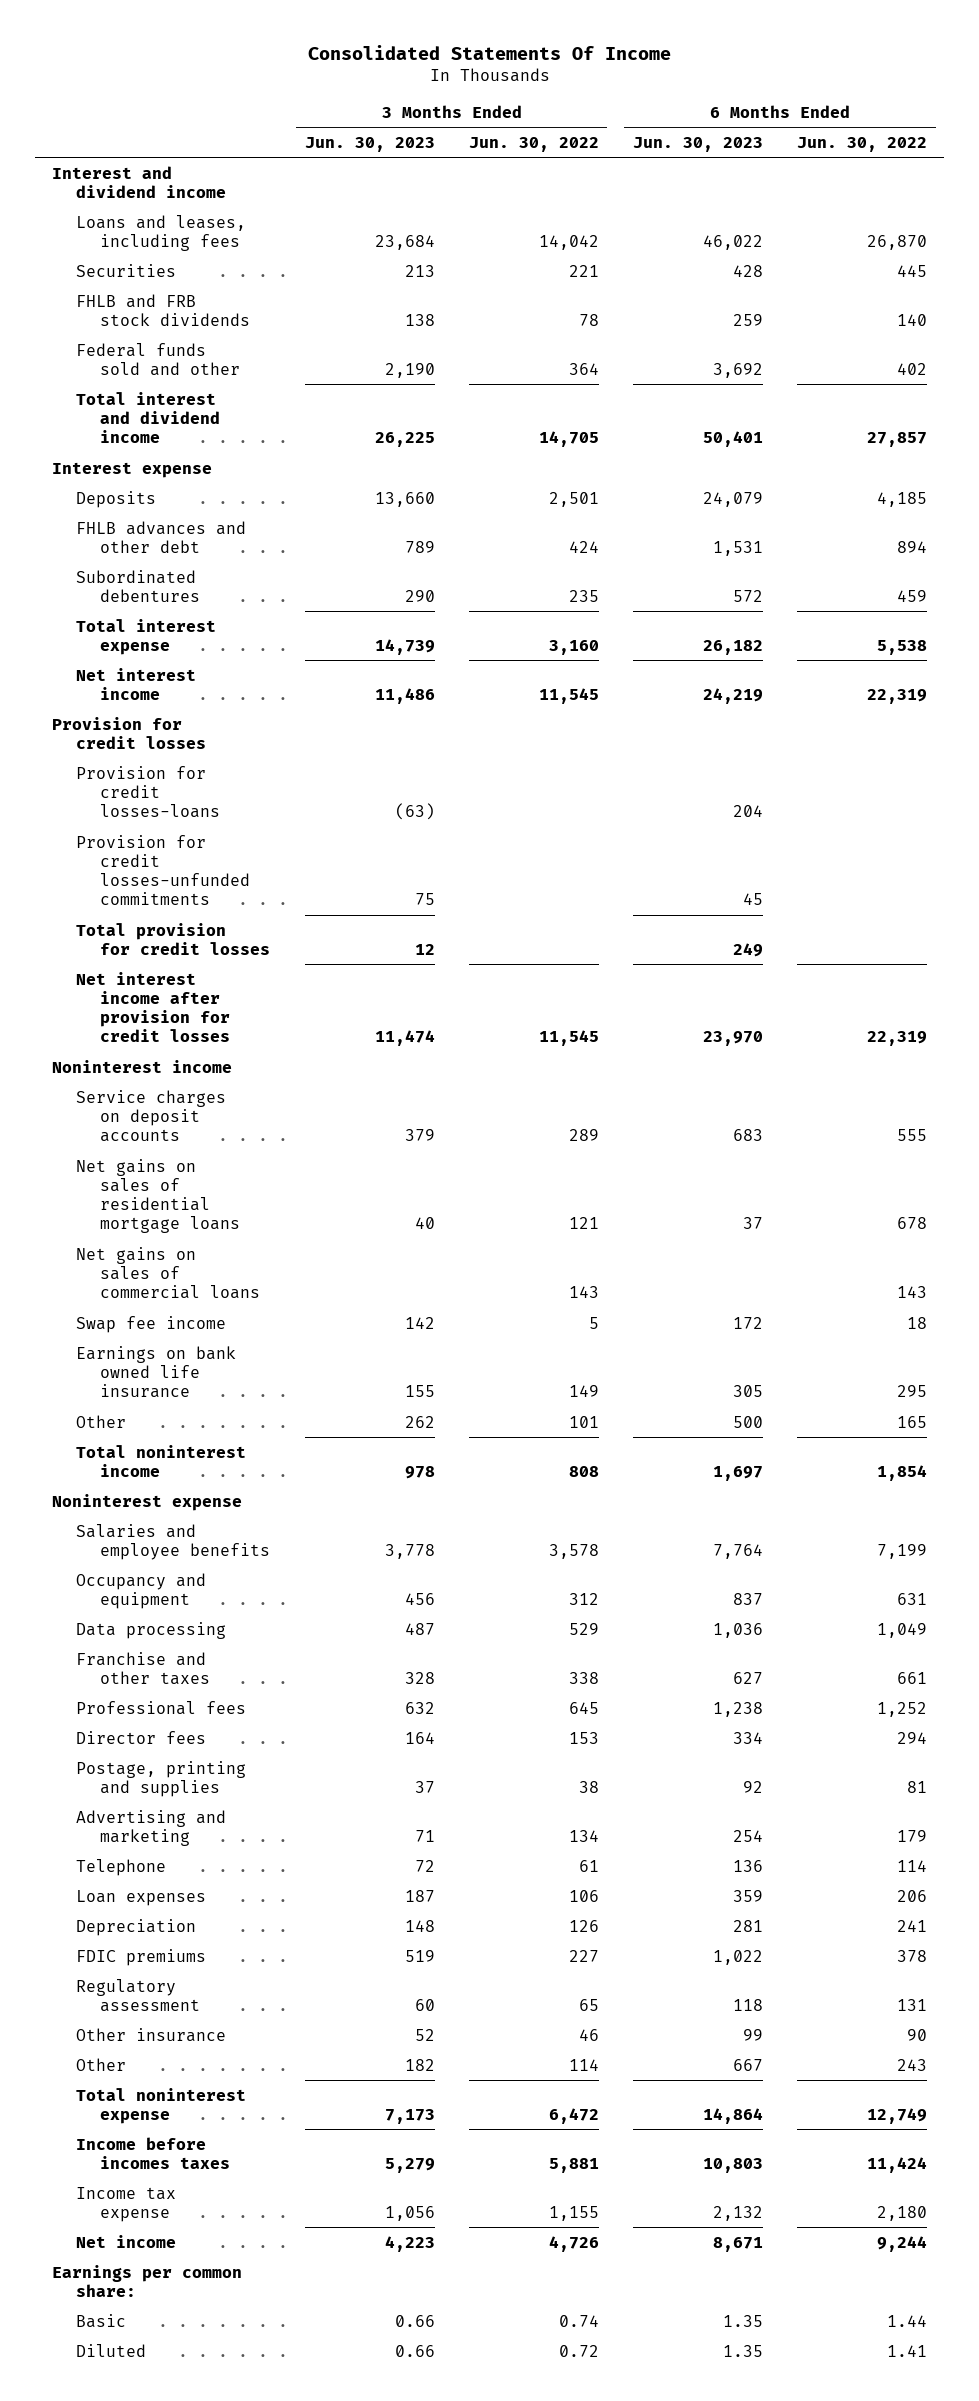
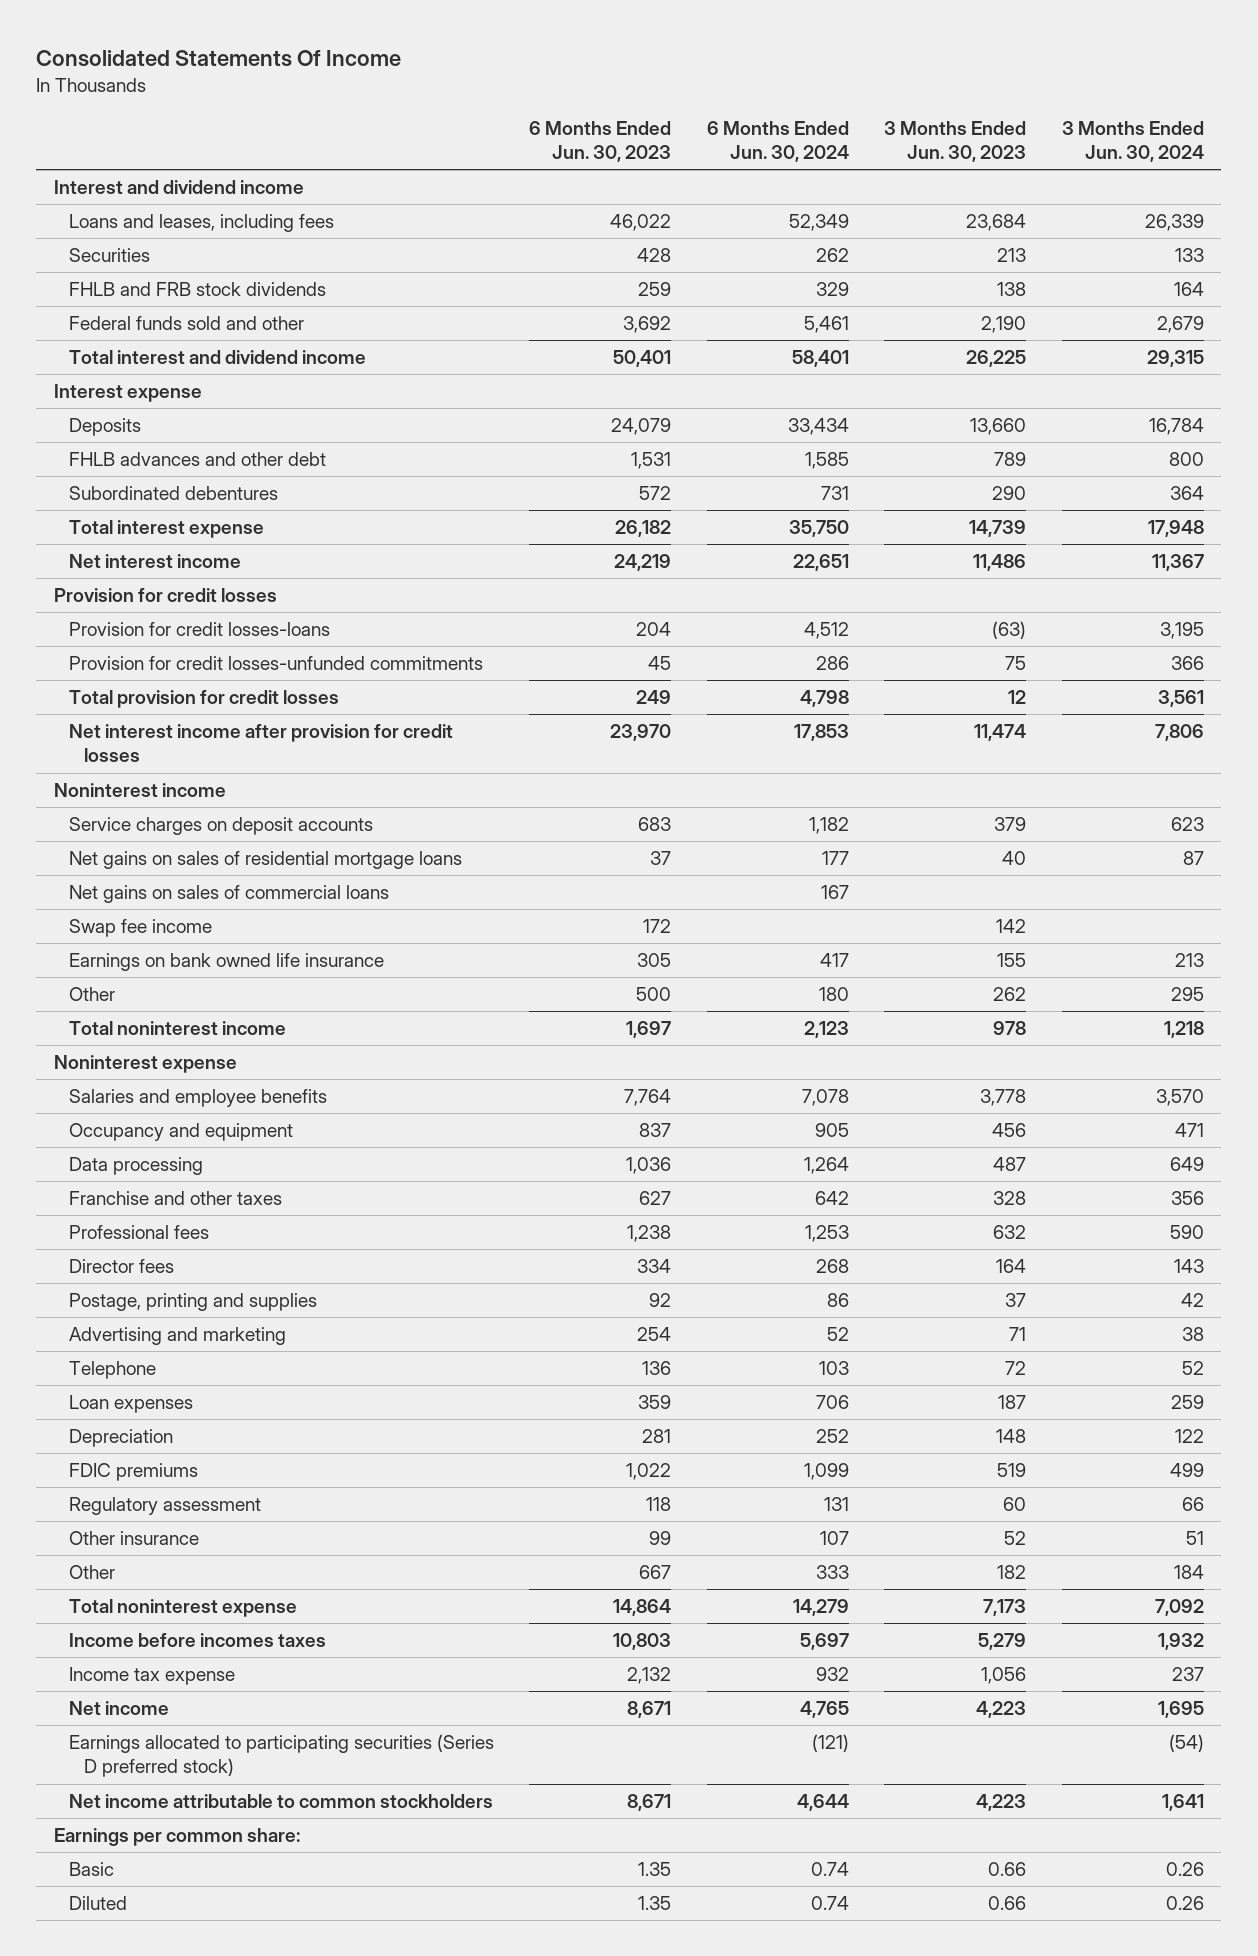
- | 3 Months Ended Jun. 30, 2023 | 3 Months Ended Jun. 30, 2022 | 6 Months Ended Jun. 30, 2023 | 6 Months Ended Jun. 30, 2022
+ | 6 Months Ended Jun. 30, 2023 | 6 Months Ended Jun. 30, 2024 | 3 Months Ended Jun. 30, 2023 | 3 Months Ended Jun. 30, 2024
+ Earnings allocated to participating securities (Series D preferred stock) | | (121) | | (54)
+ Net income attributable to common stockholders | 8,671 | 4,644 | 4,223 | 1,641

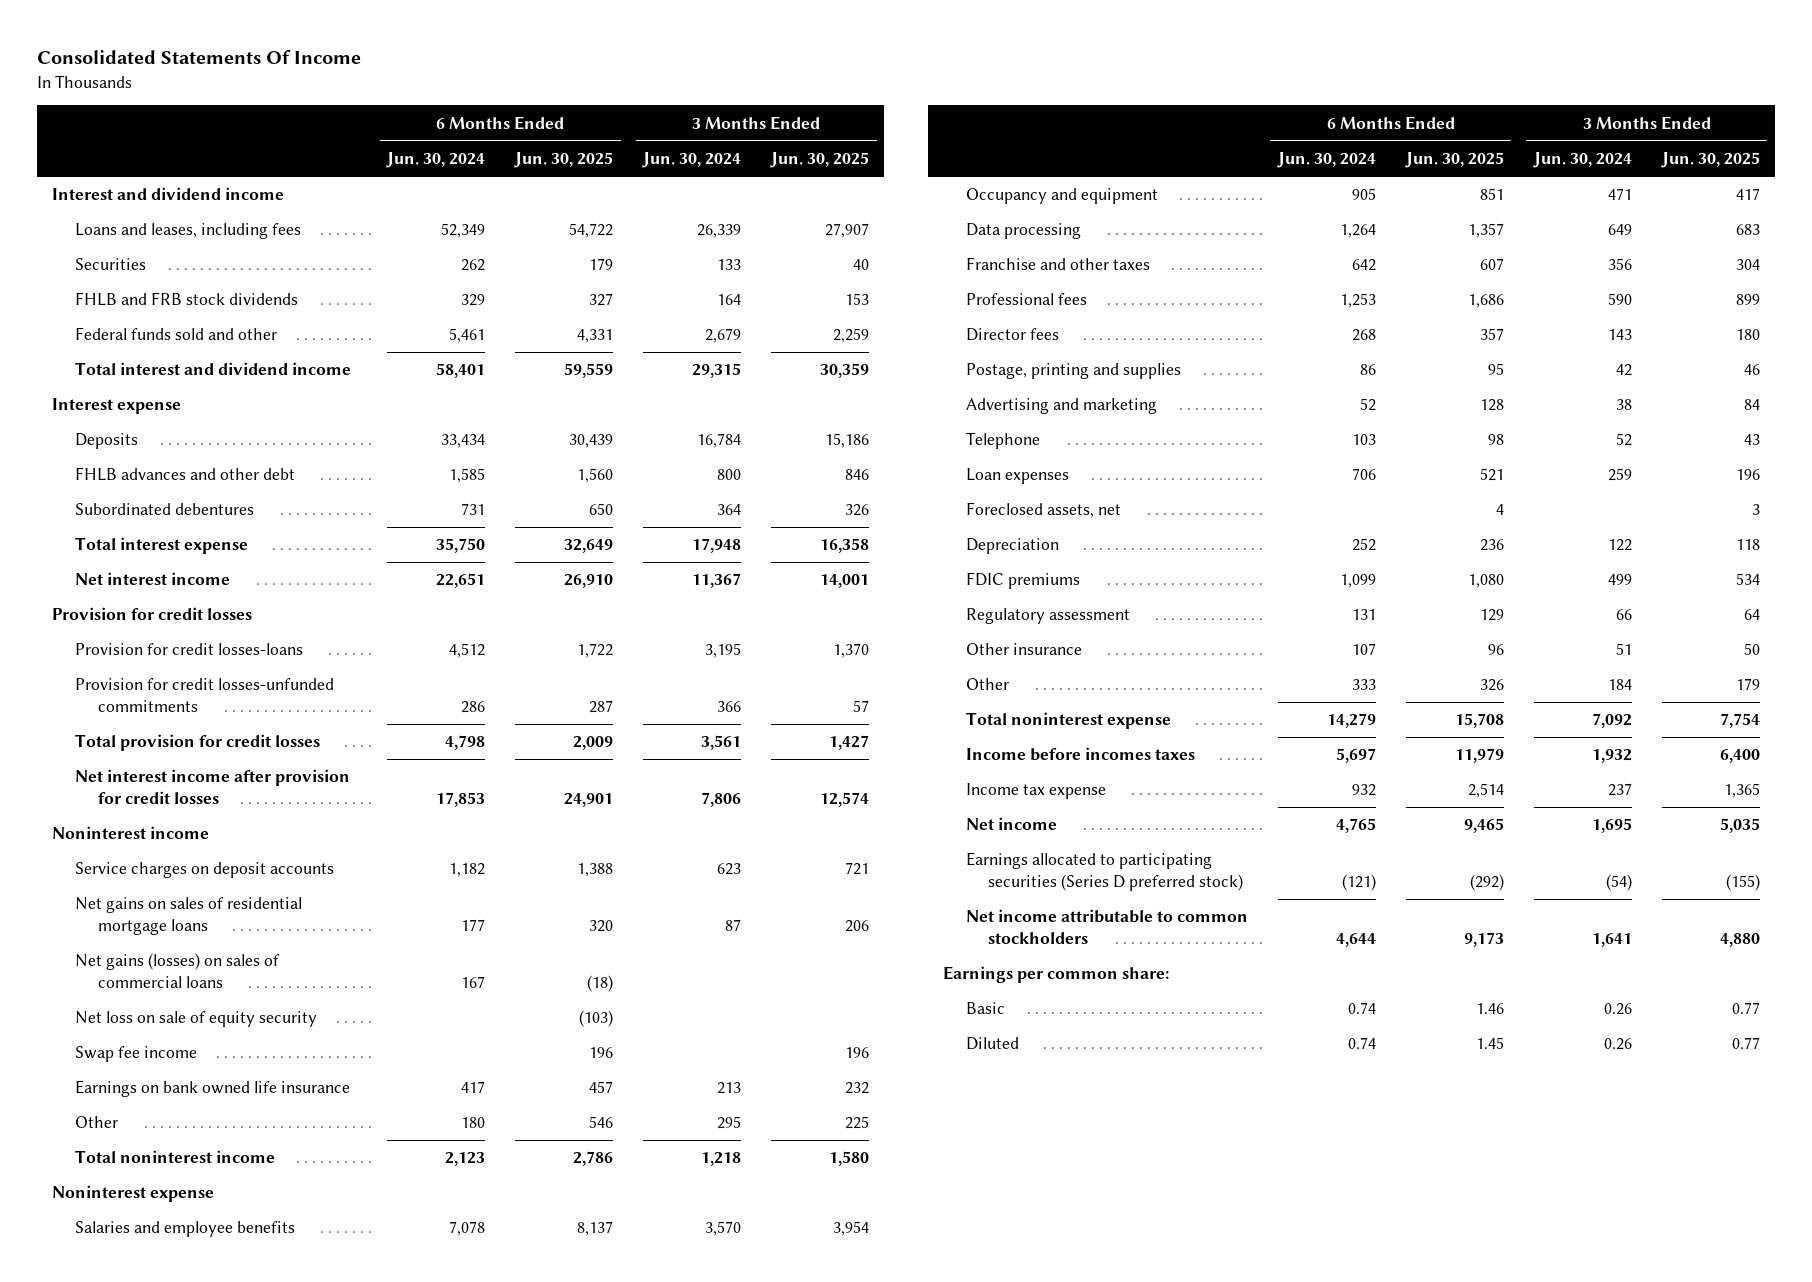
- | 6 Months Ended Jun. 30, 2023 | 6 Months Ended Jun. 30, 2024 | 3 Months Ended Jun. 30, 2023 | 3 Months Ended Jun. 30, 2024
+ | 6 Months Ended Jun. 30, 2024 | 6 Months Ended Jun. 30, 2025 | 3 Months Ended Jun. 30, 2024 | 3 Months Ended Jun. 30, 2025
- Net gains on sales of commercial loans | | 167 | |
+ Net gains (losses) on sales of commercial loans | 167 | (18) | |
+ Net loss on sale of equity security | | (103) | |
+ Foreclosed assets, net | | 4 | | 3

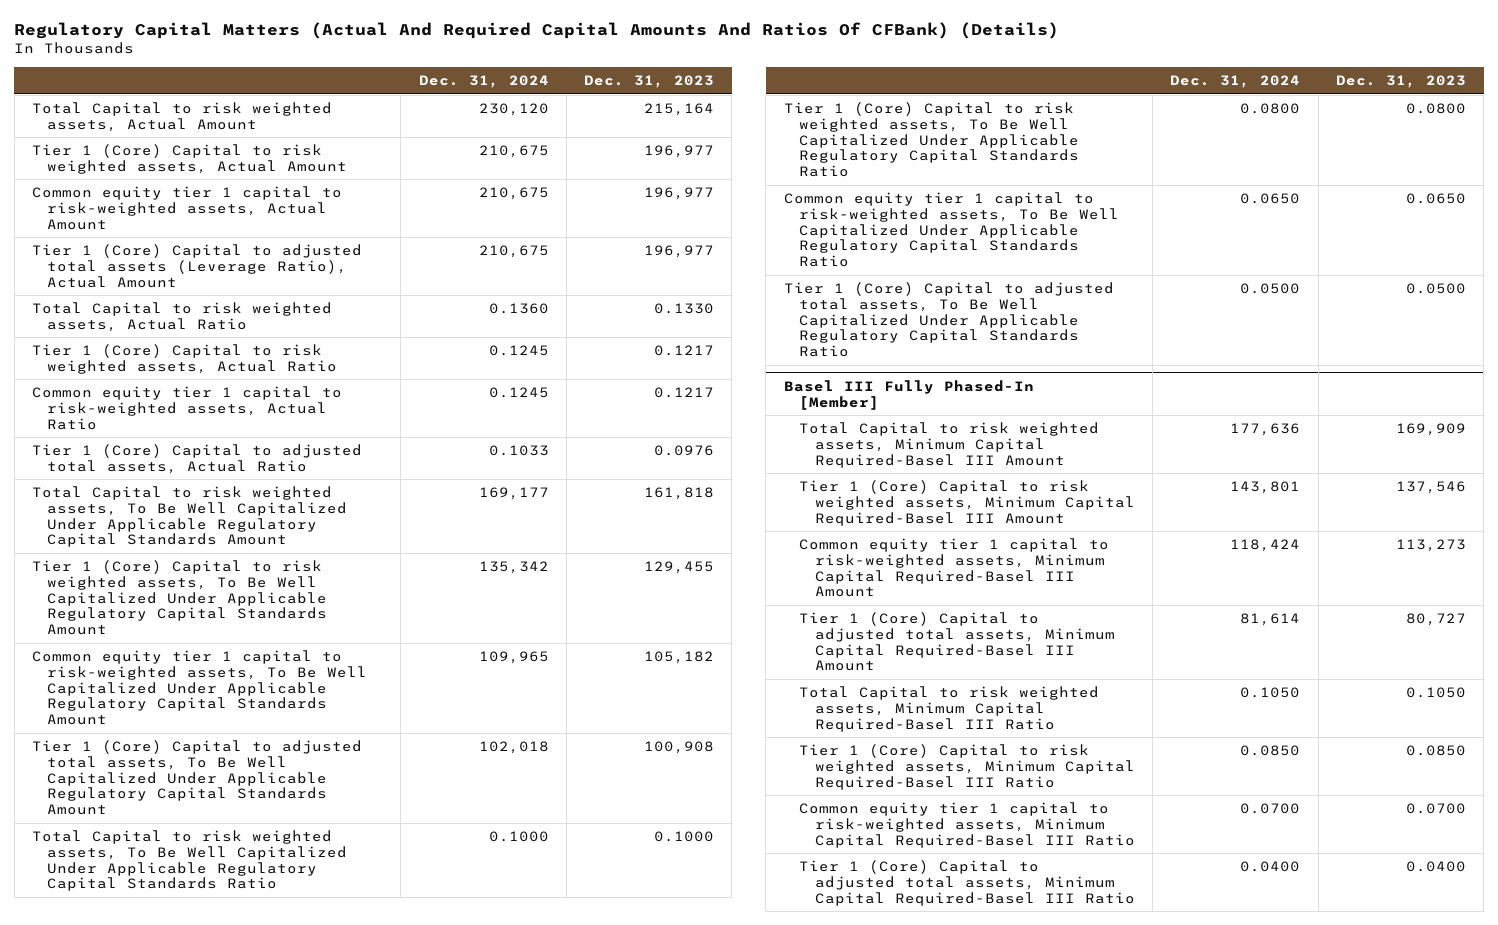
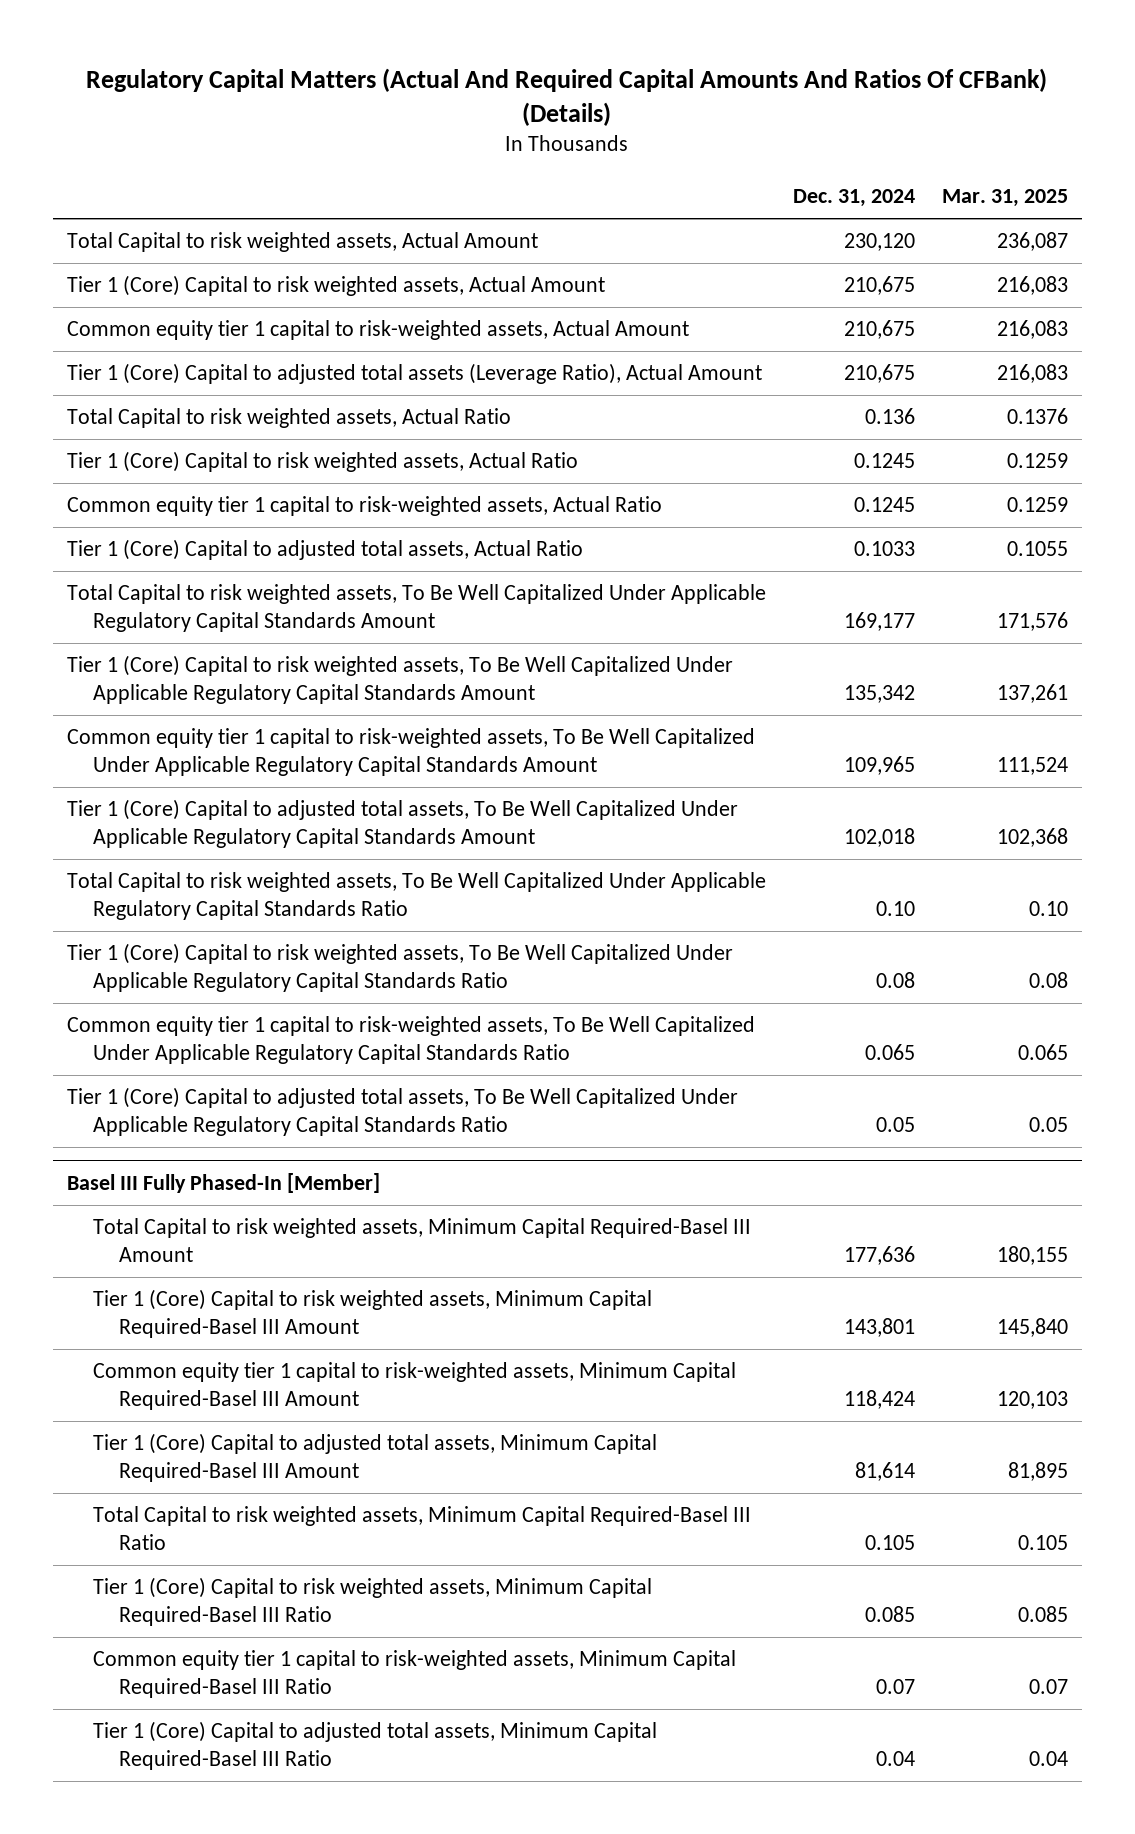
- | Dec. 31, 2024 | Dec. 31, 2023
+ | Dec. 31, 2024 | Mar. 31, 2025
- Total Capital to risk weighted assets, Actual Ratio | 0.1360 | 0.1330
+ Total Capital to risk weighted assets, Actual Ratio | 0.136 | 0.1376
- Total Capital to risk weighted assets, To Be Well Capitalized Under Applicable Regulatory Capital Standards Ratio | 0.1000 | 0.1000
- Tier 1 (Core) Capital to risk weighted assets, To Be Well Capitalized Under Applicable Regulatory Capital Standards Ratio | 0.0800 | 0.0800
- Common equity tier 1 capital to risk-weighted assets, To Be Well Capitalized Under Applicable Regulatory Capital Standards Ratio | 0.0650 | 0.0650
- Tier 1 (Core) Capital to adjusted total assets, To Be Well Capitalized Under Applicable Regulatory Capital Standards Ratio | 0.0500 | 0.0500
+ Total Capital to risk weighted assets, To Be Well Capitalized Under Applicable Regulatory Capital Standards Ratio | 0.10 | 0.10
+ Tier 1 (Core) Capital to risk weighted assets, To Be Well Capitalized Under Applicable Regulatory Capital Standards Ratio | 0.08 | 0.08
+ Common equity tier 1 capital to risk-weighted assets, To Be Well Capitalized Under Applicable Regulatory Capital Standards Ratio | 0.065 | 0.065
+ Tier 1 (Core) Capital to adjusted total assets, To Be Well Capitalized Under Applicable Regulatory Capital Standards Ratio | 0.05 | 0.05
@ Basel III Fully Phased-In [Member]
- Total Capital to risk weighted assets, Minimum Capital Required-Basel III Ratio | 0.1050 | 0.1050
- Tier 1 (Core) Capital to risk weighted assets, Minimum Capital Required-Basel III Ratio | 0.0850 | 0.0850
- Common equity tier 1 capital to risk-weighted assets, Minimum Capital Required-Basel III Ratio | 0.0700 | 0.0700
- Tier 1 (Core) Capital to adjusted total assets, Minimum Capital Required-Basel III Ratio | 0.0400 | 0.0400
+ Total Capital to risk weighted assets, Minimum Capital Required-Basel III Ratio | 0.105 | 0.105
+ Tier 1 (Core) Capital to risk weighted assets, Minimum Capital Required-Basel III Ratio | 0.085 | 0.085
+ Common equity tier 1 capital to risk-weighted assets, Minimum Capital Required-Basel III Ratio | 0.07 | 0.07
+ Tier 1 (Core) Capital to adjusted total assets, Minimum Capital Required-Basel III Ratio | 0.04 | 0.04

